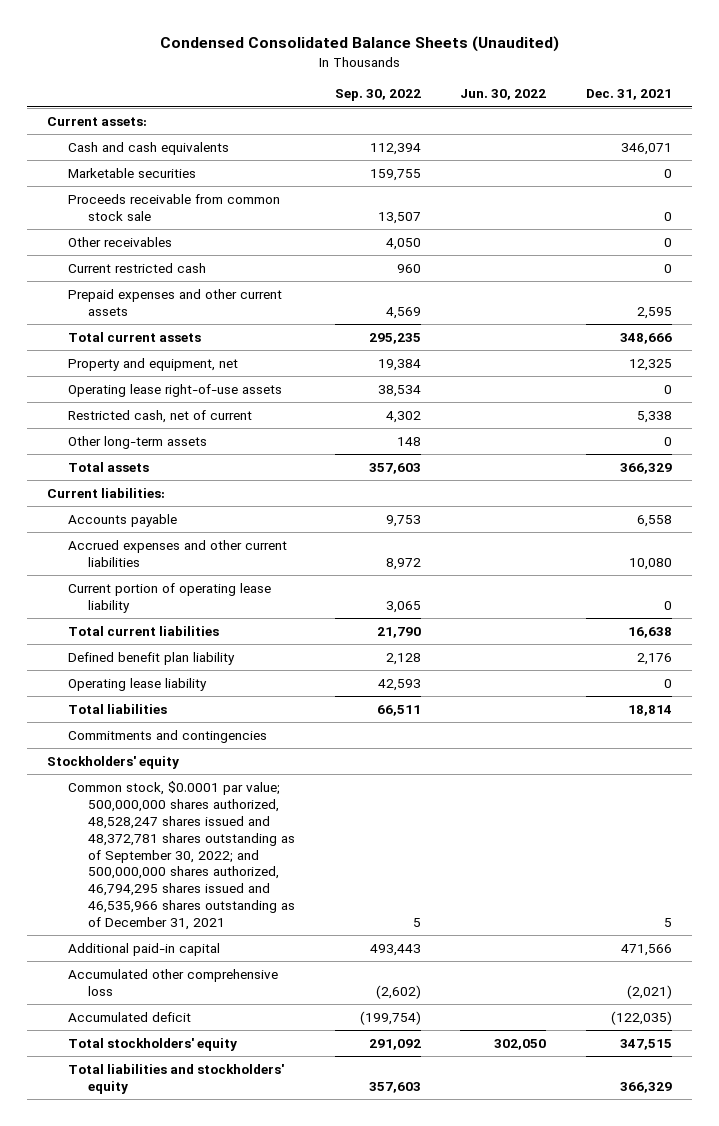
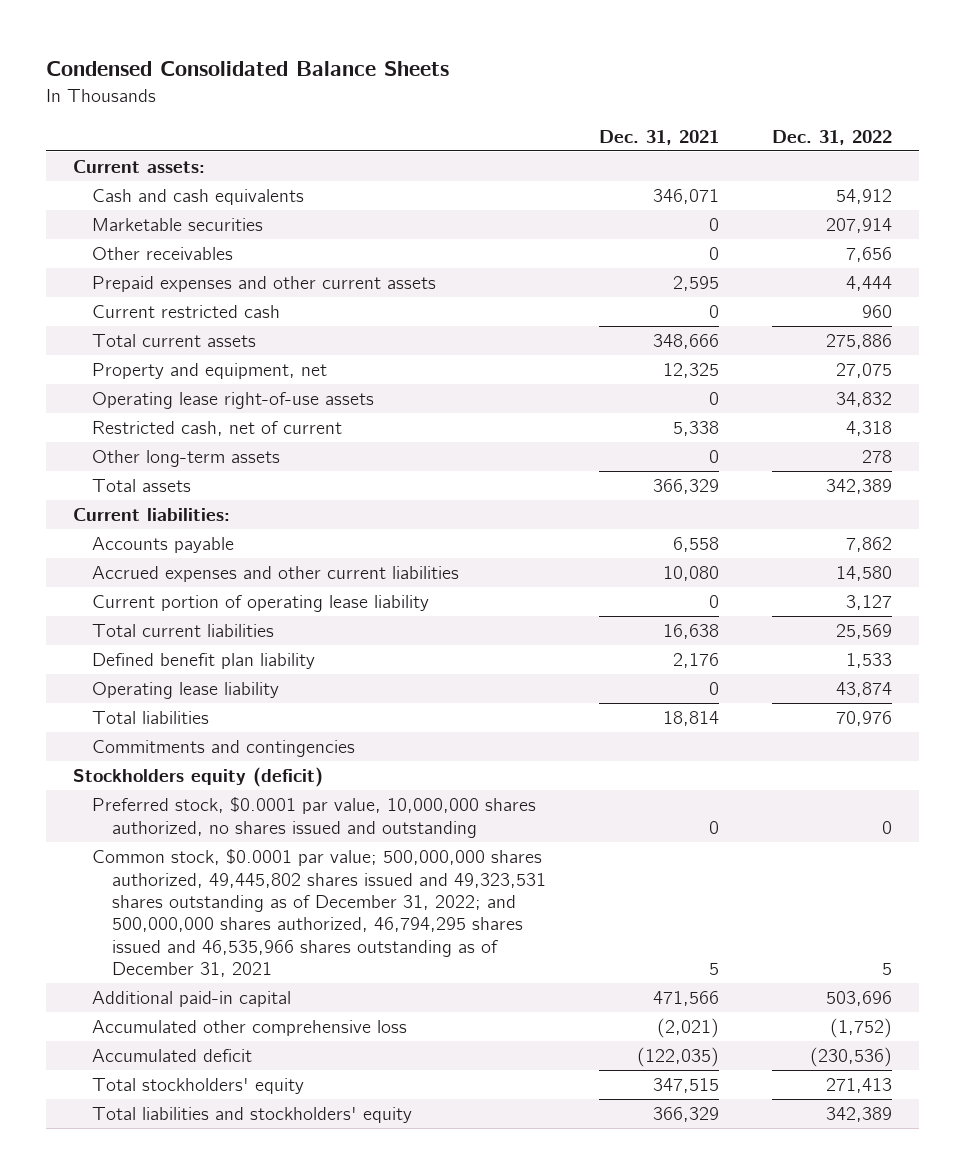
- Condensed Consolidated Balance Sheets (Unaudited)
+ Condensed Consolidated Balance Sheets
- | Sep. 30, 2022 | Jun. 30, 2022 | Dec. 31, 2021
+ | Dec. 31, 2021 | Dec. 31, 2022
- Proceeds receivable from common stock sale | 13,507 | | 0
moved down: Current restricted cash | 0 | 960
- Stockholders' equity
- Common stock, $0.0001 par value; 500,000,000 shares authorized, 48,528,247 shares issued and 48,372,781 shares outstanding as of September 30, 2022; and 500,000,000 shares authorized, 46,794,295 shares issued and 46,535,966 shares outstanding as of December 31, 2021 | 5 | | 5
+ Stockholders equity (deficit)
+ Preferred stock, $0.0001 par value, 10,000,000 shares authorized, no shares issued and outstanding | 0 | 0
+ Common stock, $0.0001 par value; 500,000,000 shares authorized, 49,445,802 shares issued and 49,323,531 shares outstanding as of December 31, 2022; and 500,000,000 shares authorized, 46,794,295 shares issued and 46,535,966 shares outstanding as of December 31, 2021 | 5 | 5

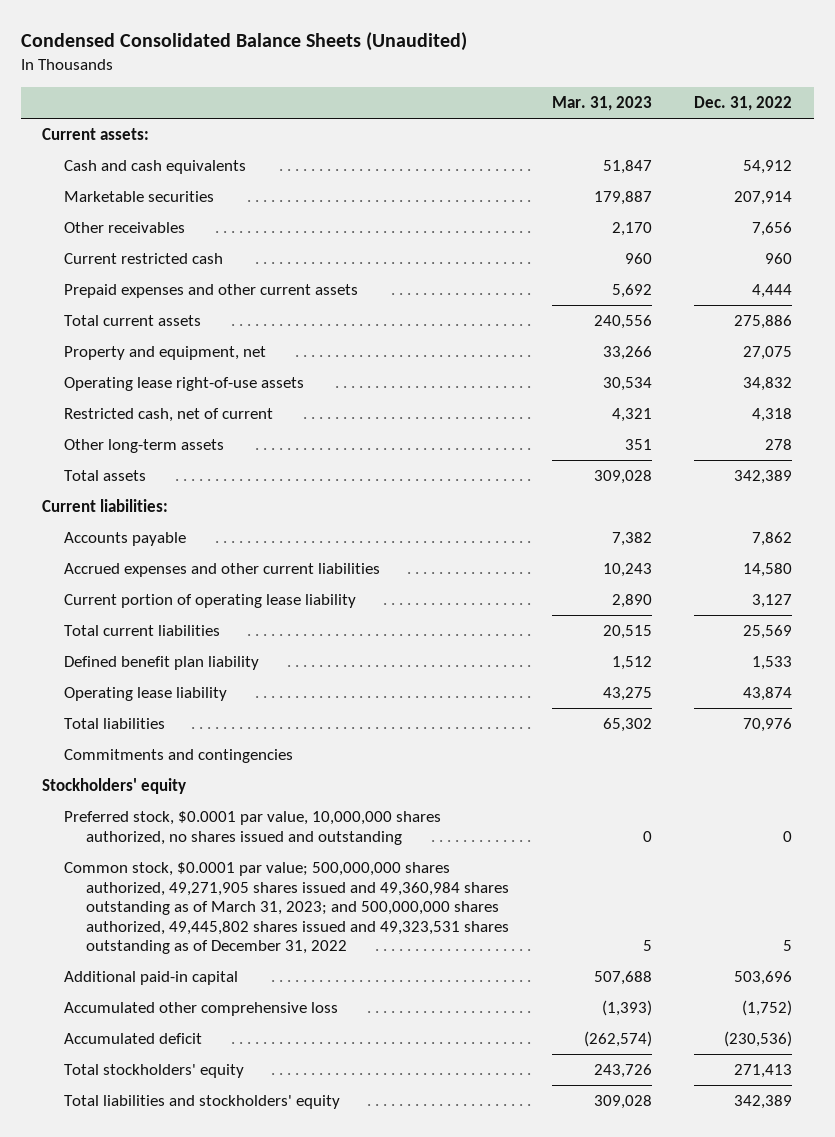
- Condensed Consolidated Balance Sheets
+ Condensed Consolidated Balance Sheets (Unaudited)
- | Dec. 31, 2021 | Dec. 31, 2022
+ | Mar. 31, 2023 | Dec. 31, 2022
moved down: Prepaid expenses and other current assets | 5,692 | 4,444
- Stockholders equity (deficit)
+ Stockholders' equity
- Common stock, $0.0001 par value; 500,000,000 shares authorized, 49,445,802 shares issued and 49,323,531 shares outstanding as of December 31, 2022; and 500,000,000 shares authorized, 46,794,295 shares issued and 46,535,966 shares outstanding as of December 31, 2021 | 5 | 5
+ Common stock, $0.0001 par value; 500,000,000 shares authorized, 49,271,905 shares issued and 49,360,984 shares outstanding as of March 31, 2023; and 500,000,000 shares authorized, 49,445,802 shares issued and 49,323,531 shares outstanding as of December 31, 2022 | 5 | 5

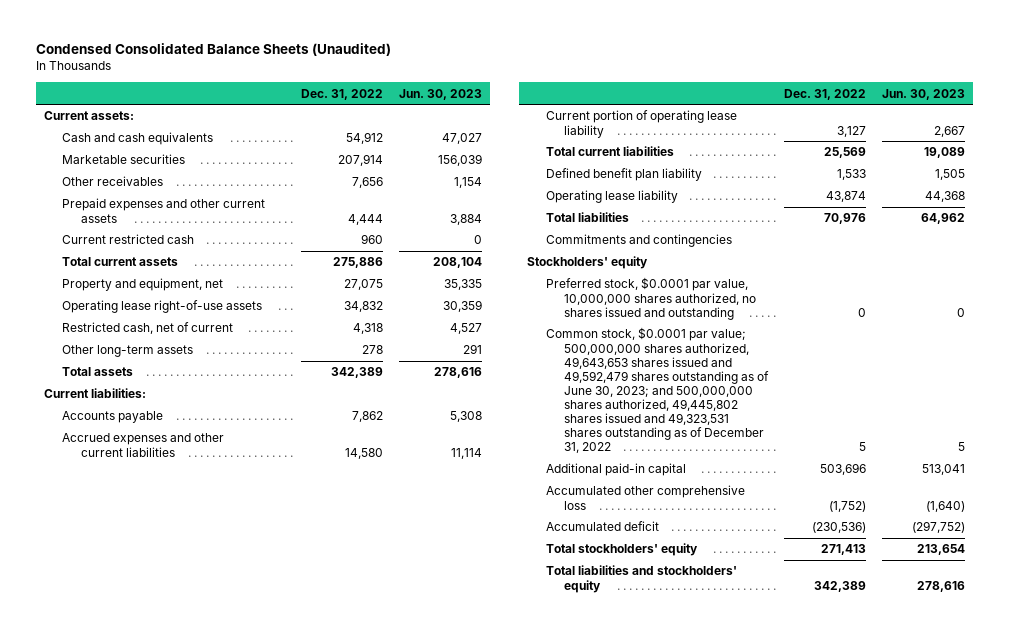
- | Mar. 31, 2023 | Dec. 31, 2022
+ | Dec. 31, 2022 | Jun. 30, 2023
moved down: Current restricted cash | 960 | 0
- Common stock, $0.0001 par value; 500,000,000 shares authorized, 49,271,905 shares issued and 49,360,984 shares outstanding as of March 31, 2023; and 500,000,000 shares authorized, 49,445,802 shares issued and 49,323,531 shares outstanding as of December 31, 2022 | 5 | 5
+ Common stock, $0.0001 par value; 500,000,000 shares authorized, 49,643,653 shares issued and 49,592,479 shares outstanding as of June 30, 2023; and 500,000,000 shares authorized, 49,445,802 shares issued and 49,323,531 shares outstanding as of December 31, 2022 | 5 | 5

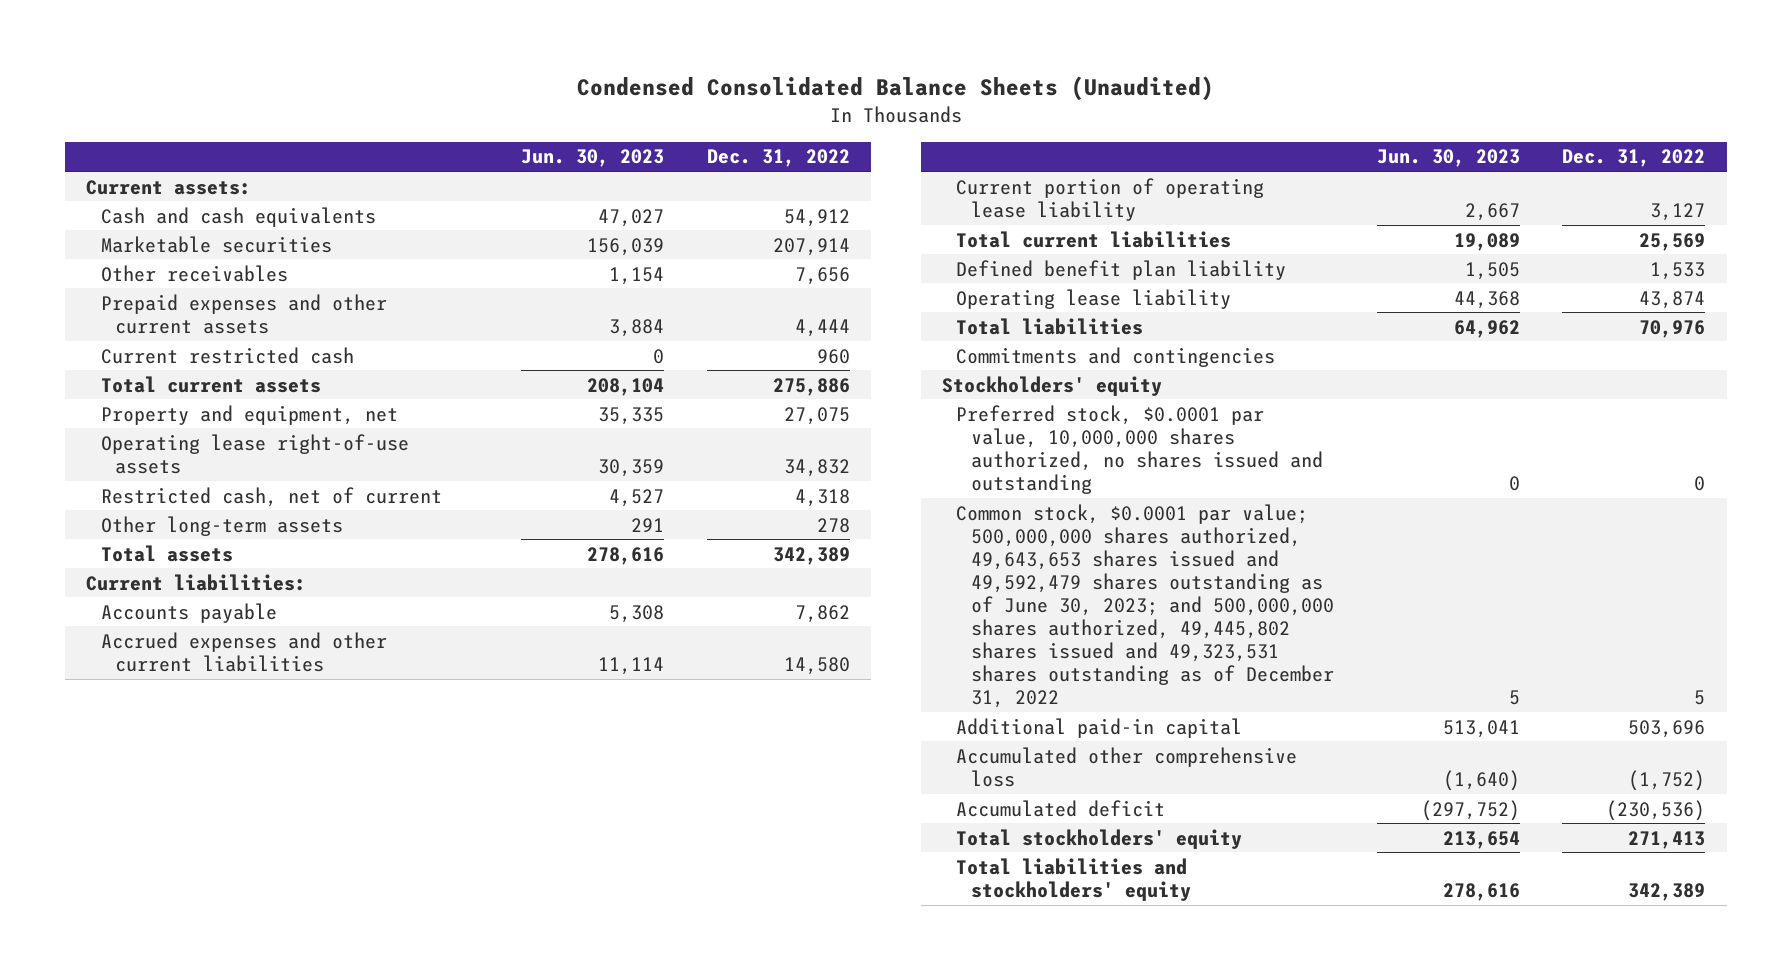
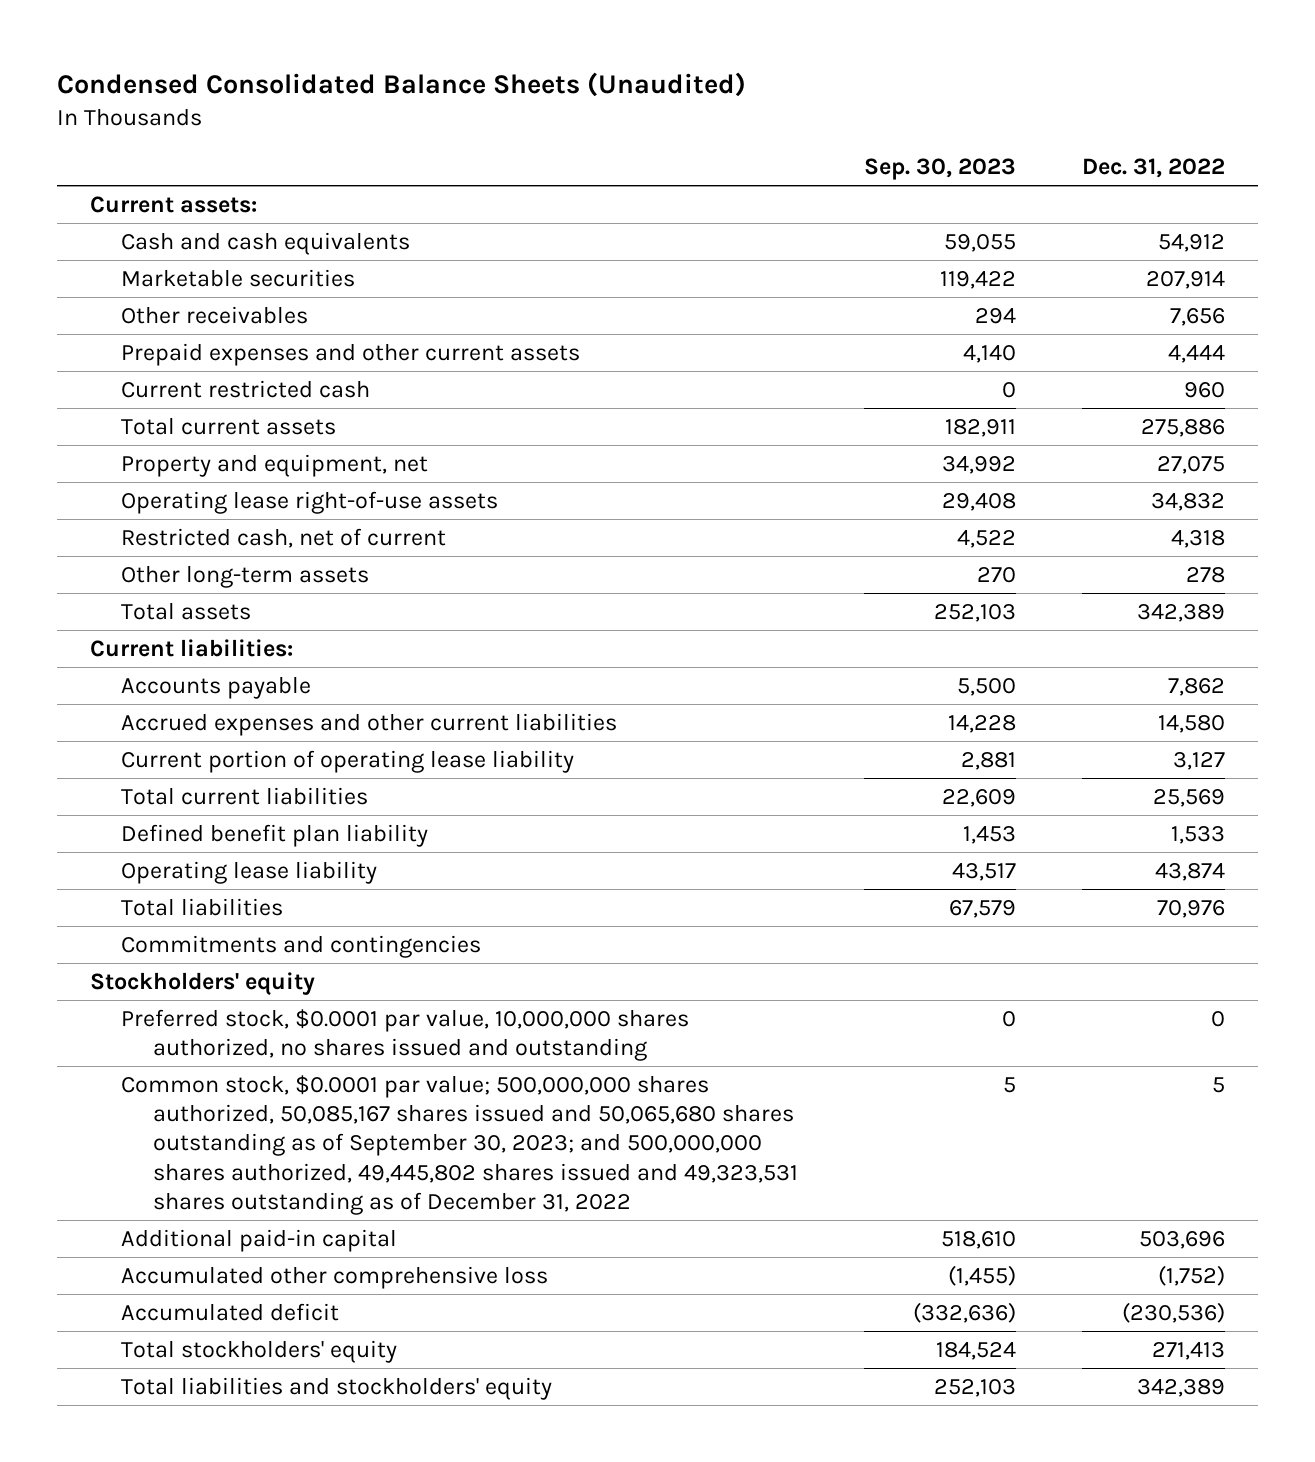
- | Jun. 30, 2023 | Dec. 31, 2022
+ | Sep. 30, 2023 | Dec. 31, 2022
- Common stock, $0.0001 par value; 500,000,000 shares authorized, 49,643,653 shares issued and 49,592,479 shares outstanding as of June 30, 2023; and 500,000,000 shares authorized, 49,445,802 shares issued and 49,323,531 shares outstanding as of December 31, 2022 | 5 | 5
+ Common stock, $0.0001 par value; 500,000,000 shares authorized, 50,085,167 shares issued and 50,065,680 shares outstanding as of September 30, 2023; and 500,000,000 shares authorized, 49,445,802 shares issued and 49,323,531 shares outstanding as of December 31, 2022 | 5 | 5

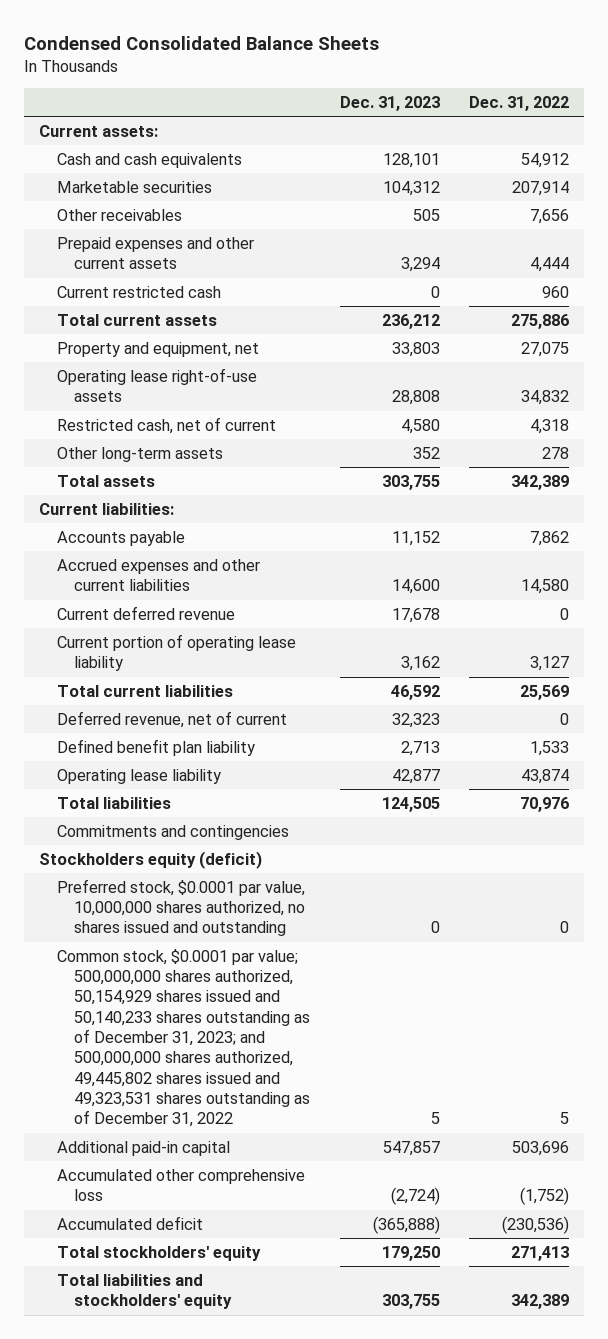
- Condensed Consolidated Balance Sheets (Unaudited)
+ Condensed Consolidated Balance Sheets
- | Sep. 30, 2023 | Dec. 31, 2022
+ | Dec. 31, 2023 | Dec. 31, 2022
+ Current deferred revenue | 17,678 | 0
+ Deferred revenue, net of current | 32,323 | 0
- Stockholders' equity
+ Stockholders equity (deficit)
- Common stock, $0.0001 par value; 500,000,000 shares authorized, 50,085,167 shares issued and 50,065,680 shares outstanding as of September 30, 2023; and 500,000,000 shares authorized, 49,445,802 shares issued and 49,323,531 shares outstanding as of December 31, 2022 | 5 | 5
+ Common stock, $0.0001 par value; 500,000,000 shares authorized, 50,154,929 shares issued and 50,140,233 shares outstanding as of December 31, 2023; and 500,000,000 shares authorized, 49,445,802 shares issued and 49,323,531 shares outstanding as of December 31, 2022 | 5 | 5

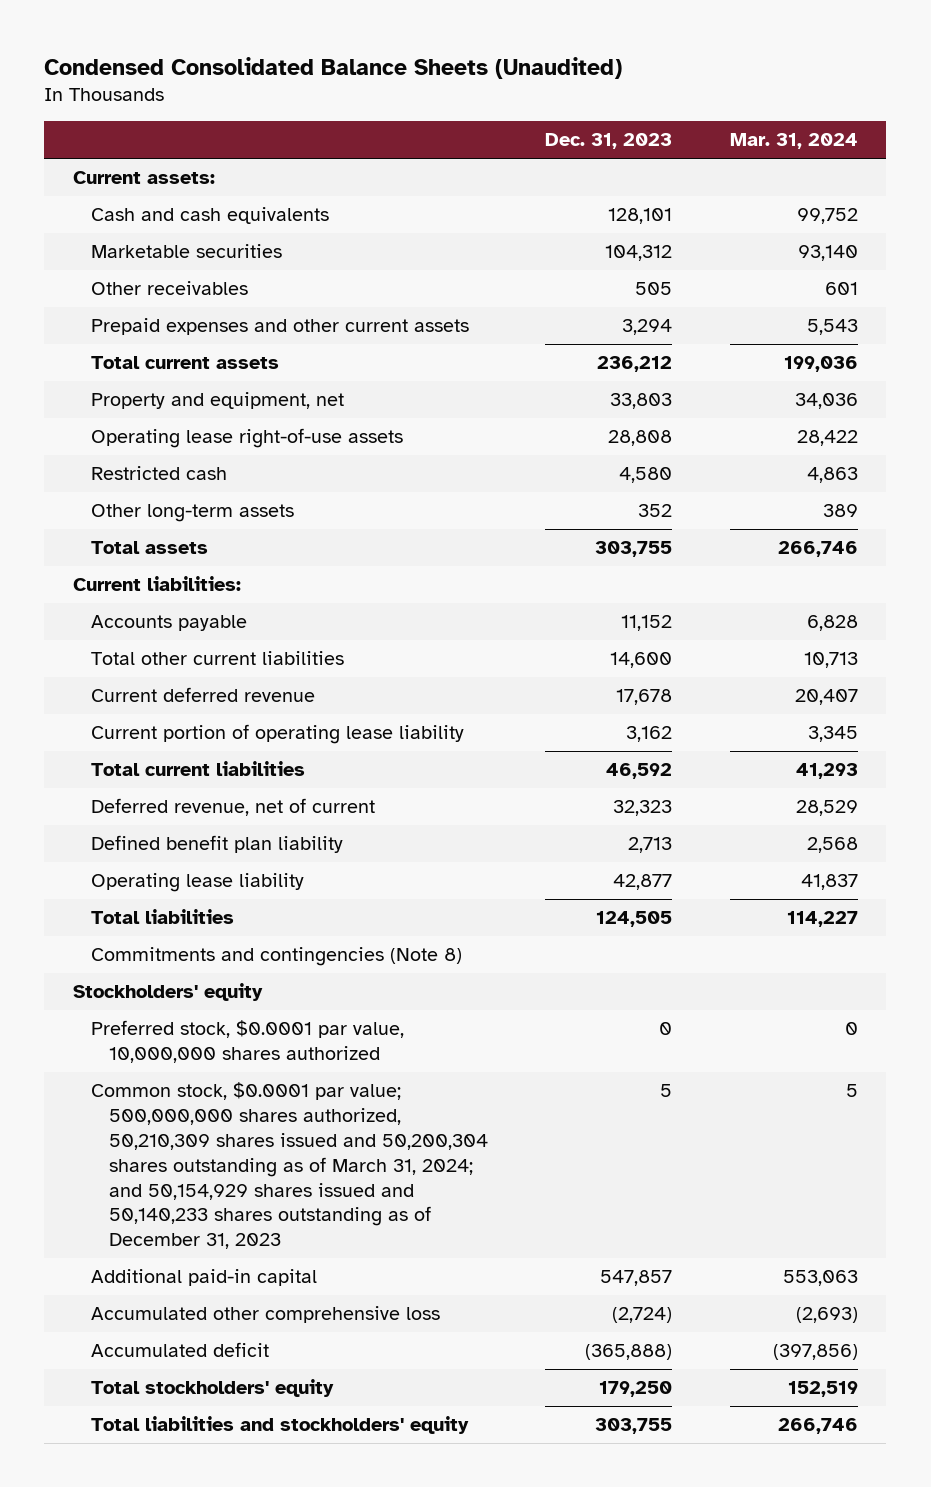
- Condensed Consolidated Balance Sheets
+ Condensed Consolidated Balance Sheets (Unaudited)
- | Dec. 31, 2023 | Dec. 31, 2022
+ | Dec. 31, 2023 | Mar. 31, 2024
- Current restricted cash | 0 | 960
- Restricted cash, net of current | 4,580 | 4,318
+ Restricted cash | 4,580 | 4,863
- Accrued expenses and other current liabilities | 14,600 | 14,580
+ Total other current liabilities | 14,600 | 10,713
- Commitments and contingencies
- Stockholders equity (deficit)
- Preferred stock, $0.0001 par value, 10,000,000 shares authorized, no shares issued and outstanding | 0 | 0
- Common stock, $0.0001 par value; 500,000,000 shares authorized, 50,154,929 shares issued and 50,140,233 shares outstanding as of December 31, 2023; and 500,000,000 shares authorized, 49,445,802 shares issued and 49,323,531 shares outstanding as of December 31, 2022 | 5 | 5
+ Commitments and contingencies (Note 8)
+ Stockholders' equity
+ Preferred stock, $0.0001 par value, 10,000,000 shares authorized | 0 | 0
+ Common stock, $0.0001 par value; 500,000,000 shares authorized, 50,210,309 shares issued and 50,200,304 shares outstanding as of March 31, 2024; and 50,154,929 shares issued and 50,140,233 shares outstanding as of December 31, 2023 | 5 | 5

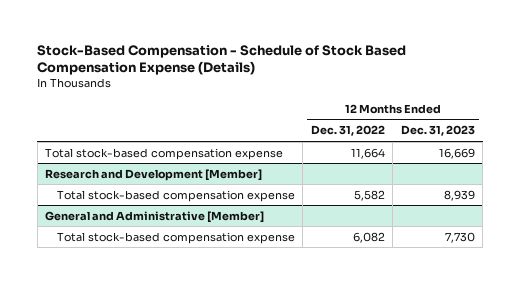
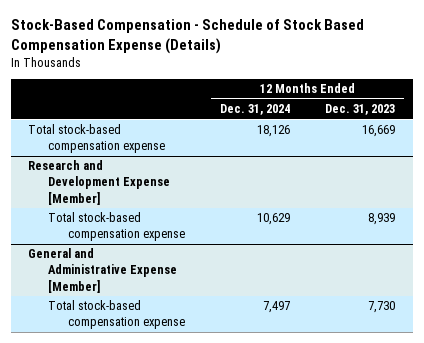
- | 12 Months Ended Dec. 31, 2022 | 12 Months Ended Dec. 31, 2023
+ | 12 Months Ended Dec. 31, 2024 | 12 Months Ended Dec. 31, 2023
- Research and Development [Member]
+ Research and Development Expense [Member]
- General and Administrative [Member]
+ General and Administrative Expense [Member]

